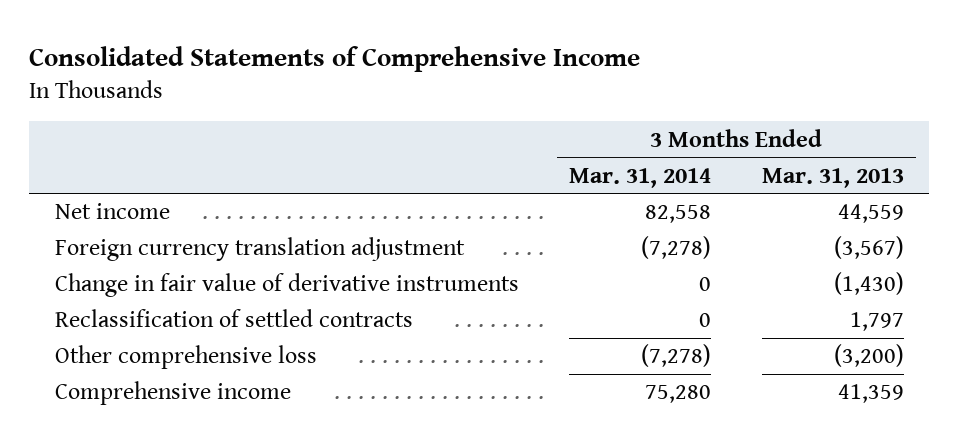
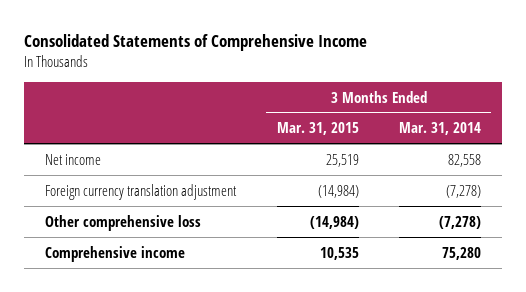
- | 3 Months Ended Mar. 31, 2014 | 3 Months Ended Mar. 31, 2013
+ | 3 Months Ended Mar. 31, 2015 | 3 Months Ended Mar. 31, 2014
- Change in fair value of derivative instruments | 0 | (1,430)
- Reclassification of settled contracts | 0 | 1,797

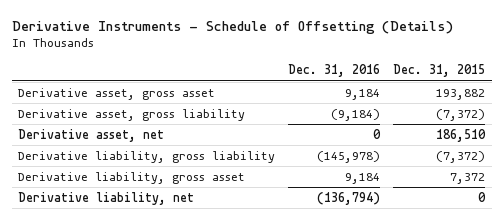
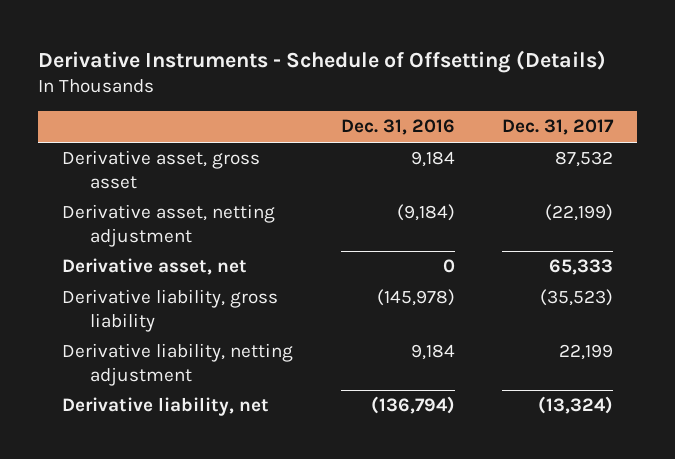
- | Dec. 31, 2016 | Dec. 31, 2015
+ | Dec. 31, 2016 | Dec. 31, 2017
- Derivative asset, gross liability | (9,184) | (7,372)
+ Derivative asset, netting adjustment | (9,184) | (22,199)
- Derivative liability, gross asset | 9,184 | 7,372
+ Derivative liability, netting adjustment | 9,184 | 22,199

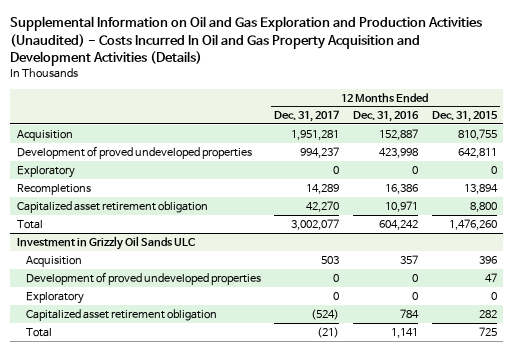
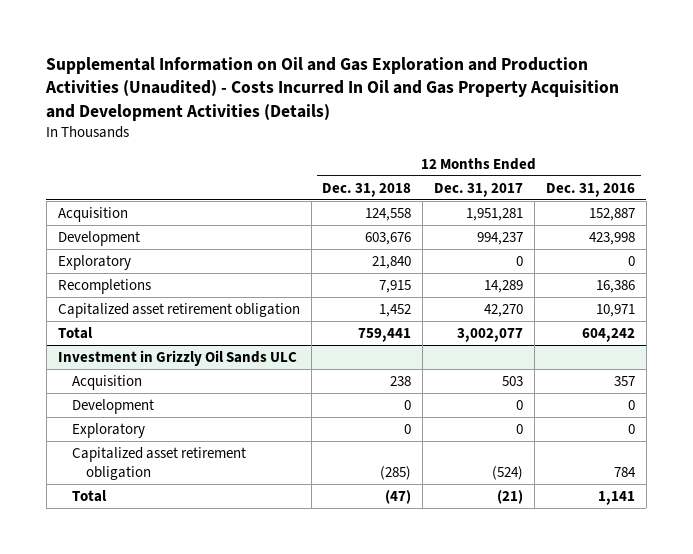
- | 12 Months Ended Dec. 31, 2017 | 12 Months Ended Dec. 31, 2016 | 12 Months Ended Dec. 31, 2015
+ | 12 Months Ended Dec. 31, 2018 | 12 Months Ended Dec. 31, 2017 | 12 Months Ended Dec. 31, 2016
- Development of proved undeveloped properties | 994,237 | 423,998 | 642,811
+ Development | 603,676 | 994,237 | 423,998
@ Investment in Grizzly Oil Sands ULC
- Development of proved undeveloped properties | 0 | 0 | 47
+ Development | 0 | 0 | 0

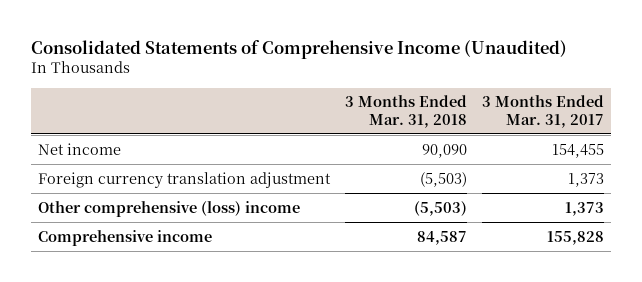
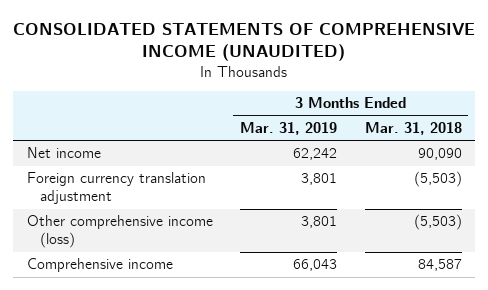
- Consolidated Statements of Comprehensive Income (Unaudited)
+ CONSOLIDATED STATEMENTS OF COMPREHENSIVE INCOME (UNAUDITED)
- | 3 Months Ended Mar. 31, 2018 | 3 Months Ended Mar. 31, 2017
+ | 3 Months Ended Mar. 31, 2019 | 3 Months Ended Mar. 31, 2018
- Other comprehensive (loss) income | (5,503) | 1,373
+ Other comprehensive income (loss) | 3,801 | (5,503)

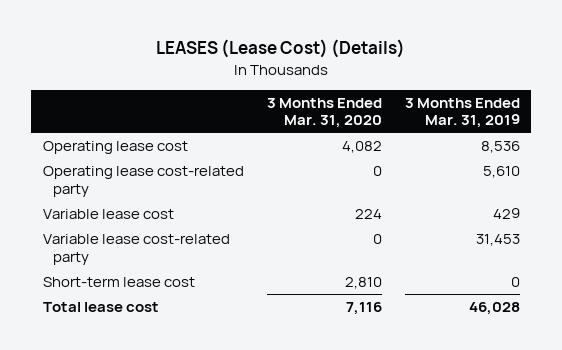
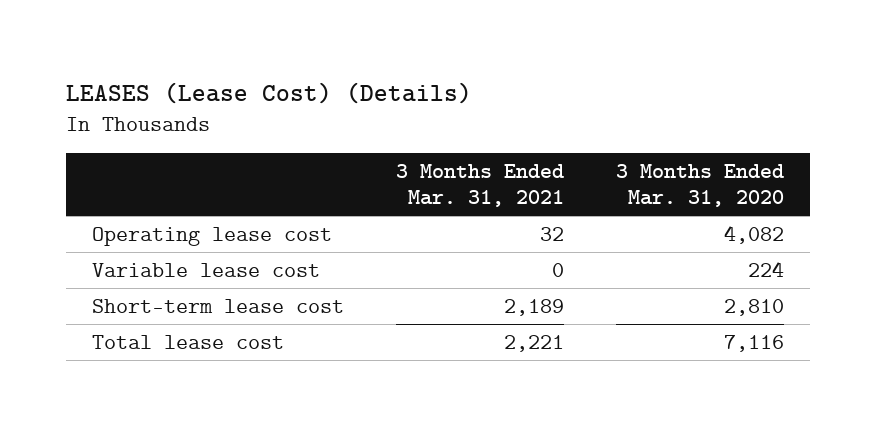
- | 3 Months Ended Mar. 31, 2020 | 3 Months Ended Mar. 31, 2019
+ | 3 Months Ended Mar. 31, 2021 | 3 Months Ended Mar. 31, 2020
- Operating lease cost-related party | 0 | 5,610
- Variable lease cost-related party | 0 | 31,453

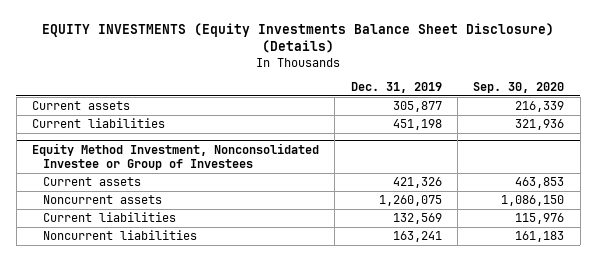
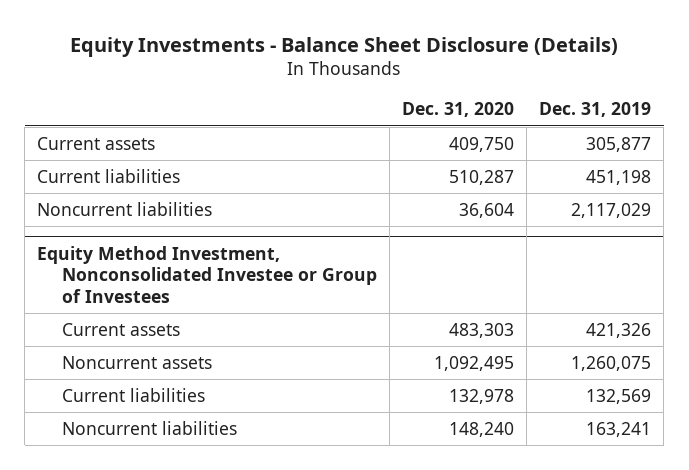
- EQUITY INVESTMENTS (Equity Investments Balance Sheet Disclosure) (Details)
+ Equity Investments - Balance Sheet Disclosure (Details)
- | Dec. 31, 2019 | Sep. 30, 2020
+ | Dec. 31, 2020 | Dec. 31, 2019
+ Noncurrent liabilities | 36,604 | 2,117,029

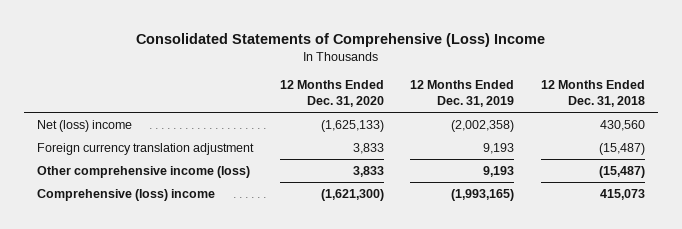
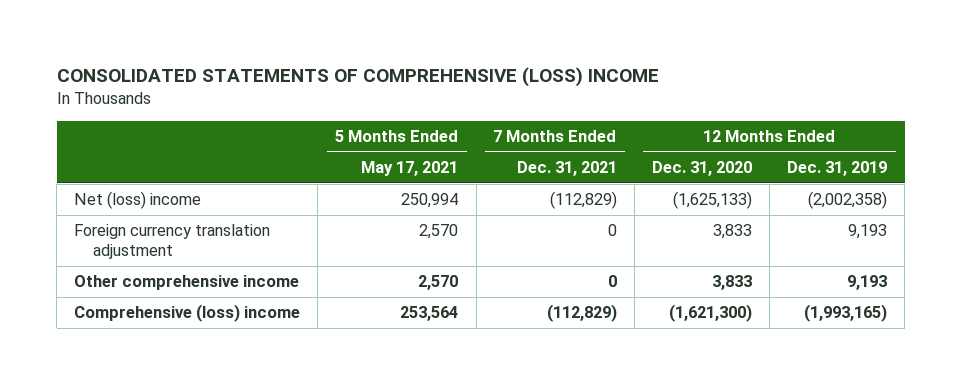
- Consolidated Statements of Comprehensive (Loss) Income
+ CONSOLIDATED STATEMENTS OF COMPREHENSIVE (LOSS) INCOME
- | 12 Months Ended Dec. 31, 2020 | 12 Months Ended Dec. 31, 2019 | 12 Months Ended Dec. 31, 2018
+ | 5 Months Ended May 17, 2021 | 7 Months Ended Dec. 31, 2021 | 12 Months Ended Dec. 31, 2020 | 12 Months Ended Dec. 31, 2019
- Other comprehensive income (loss) | 3,833 | 9,193 | (15,487)
+ Other comprehensive income | 2,570 | 0 | 3,833 | 9,193

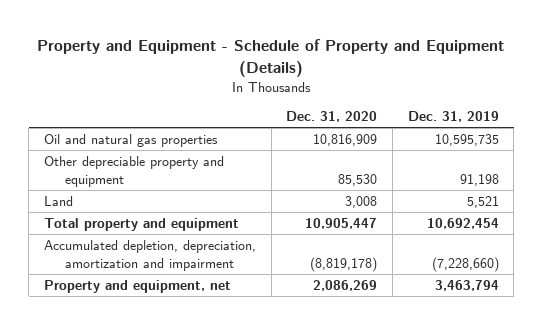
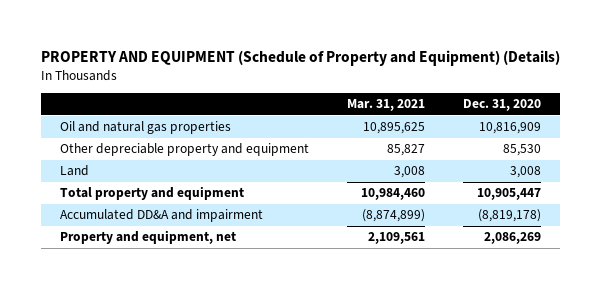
- Property and Equipment - Schedule of Property and Equipment (Details)
+ PROPERTY AND EQUIPMENT (Schedule of Property and Equipment) (Details)
- | Dec. 31, 2020 | Dec. 31, 2019
+ | Mar. 31, 2021 | Dec. 31, 2020
- Accumulated depletion, depreciation, amortization and impairment | (8,819,178) | (7,228,660)
+ Accumulated DD&A and impairment | (8,874,899) | (8,819,178)

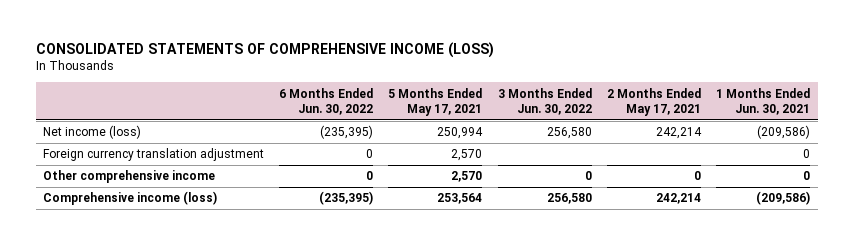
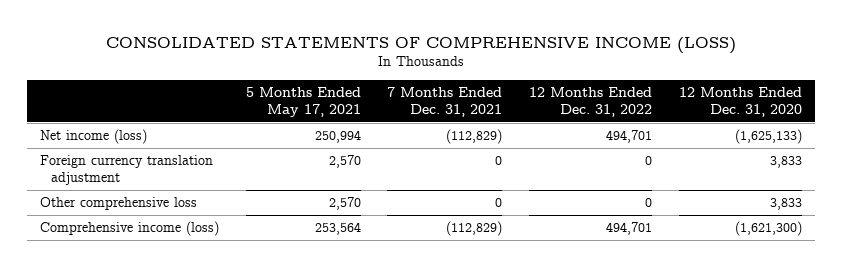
- | 6 Months Ended Jun. 30, 2022 | 5 Months Ended May 17, 2021 | 3 Months Ended Jun. 30, 2022 | 2 Months Ended May 17, 2021 | 1 Months Ended Jun. 30, 2021
+ | 5 Months Ended May 17, 2021 | 7 Months Ended Dec. 31, 2021 | 12 Months Ended Dec. 31, 2022 | 12 Months Ended Dec. 31, 2020
- Other comprehensive income | 0 | 2,570 | 0 | 0 | 0
+ Other comprehensive loss | 2,570 | 0 | 0 | 3,833

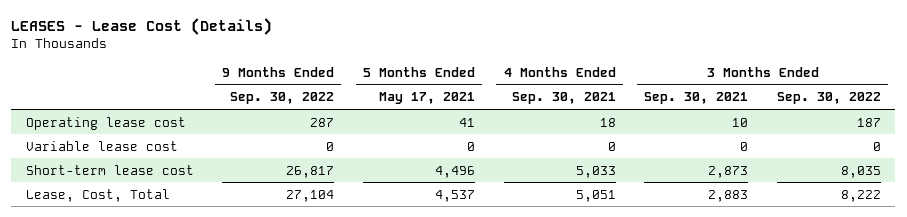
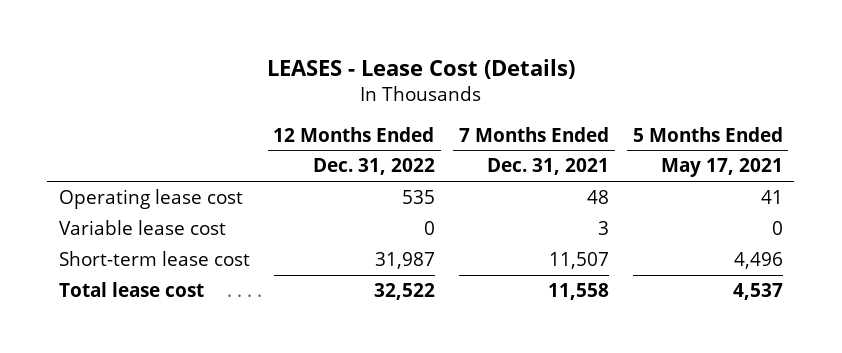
- | 9 Months Ended Sep. 30, 2022 | 5 Months Ended May 17, 2021 | 4 Months Ended Sep. 30, 2021 | 3 Months Ended Sep. 30, 2021 | 3 Months Ended Sep. 30, 2022
+ | 12 Months Ended Dec. 31, 2022 | 7 Months Ended Dec. 31, 2021 | 5 Months Ended May 17, 2021
- Lease, Cost, Total | 27,104 | 4,537 | 5,051 | 2,883 | 8,222
+ Total lease cost | 32,522 | 11,558 | 4,537

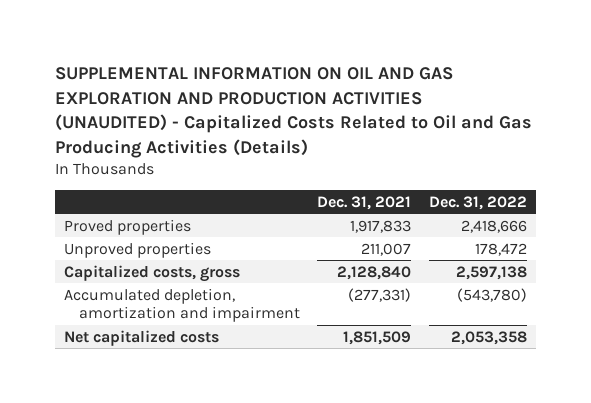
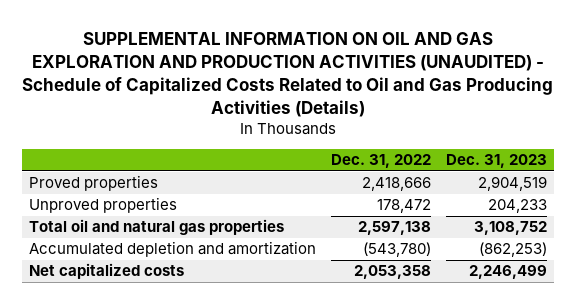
- SUPPLEMENTAL INFORMATION ON OIL AND GAS EXPLORATION AND PRODUCTION ACTIVITIES (UNAUDITED) - Capitalized Costs Related to Oil and Gas Producing Activities (Details)
+ SUPPLEMENTAL INFORMATION ON OIL AND GAS EXPLORATION AND PRODUCTION ACTIVITIES (UNAUDITED) - Schedule of Capitalized Costs Related to Oil and Gas Producing Activities (Details)
- | Dec. 31, 2021 | Dec. 31, 2022
+ | Dec. 31, 2022 | Dec. 31, 2023
- Capitalized costs, gross | 2,128,840 | 2,597,138
- Accumulated depletion, amortization and impairment | (277,331) | (543,780)
+ Total oil and natural gas properties | 2,597,138 | 3,108,752
+ Accumulated depletion and amortization | (543,780) | (862,253)

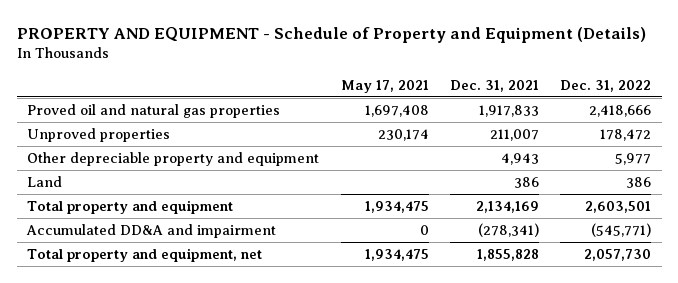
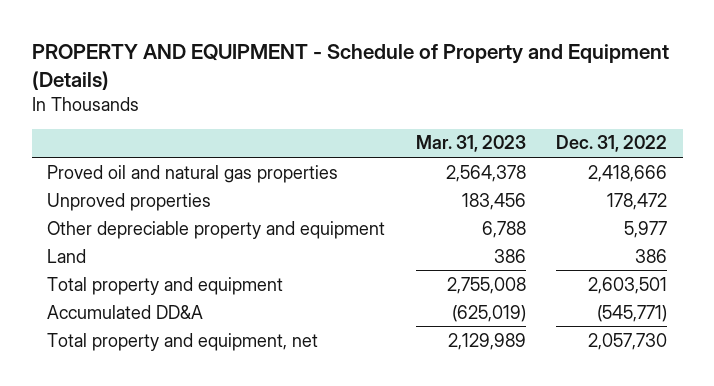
- | May 17, 2021 | Dec. 31, 2021 | Dec. 31, 2022
+ | Mar. 31, 2023 | Dec. 31, 2022
- Accumulated DD&A and impairment | 0 | (278,341) | (545,771)
+ Accumulated DD&A | (625,019) | (545,771)

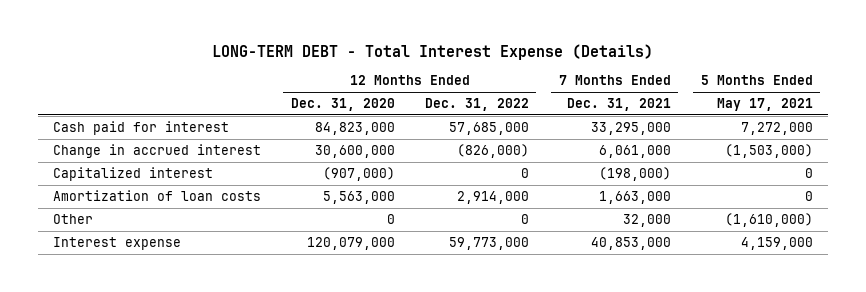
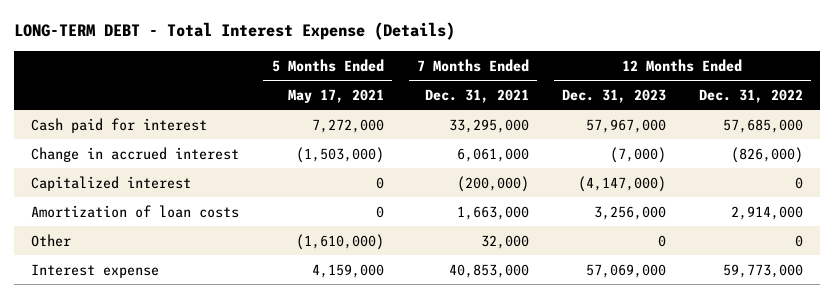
- | 12 Months Ended Dec. 31, 2020 | 12 Months Ended Dec. 31, 2022 | 7 Months Ended Dec. 31, 2021 | 5 Months Ended May 17, 2021
+ | 5 Months Ended May 17, 2021 | 7 Months Ended Dec. 31, 2021 | 12 Months Ended Dec. 31, 2023 | 12 Months Ended Dec. 31, 2022
- Capitalized interest | (907,000) | 0 | (198,000) | 0
+ Capitalized interest | 0 | (200,000) | (4,147,000) | 0

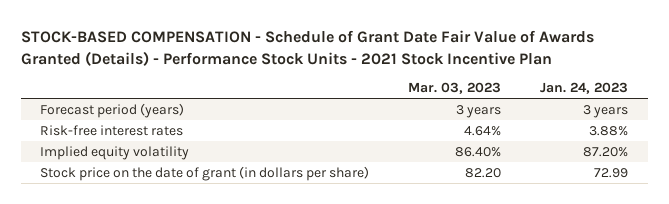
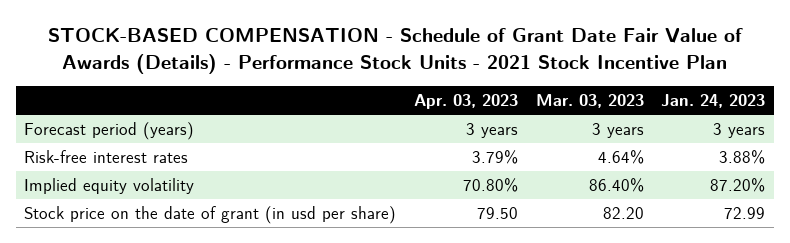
- STOCK-BASED COMPENSATION - Schedule of Grant Date Fair Value of Awards Granted (Details) - Performance Stock Units - 2021 Stock Incentive Plan
+ STOCK-BASED COMPENSATION - Schedule of Grant Date Fair Value of Awards (Details) - Performance Stock Units - 2021 Stock Incentive Plan
- | Mar. 03, 2023 | Jan. 24, 2023
+ | Apr. 03, 2023 | Mar. 03, 2023 | Jan. 24, 2023
- Stock price on the date of grant (in dollars per share) | 82.20 | 72.99
+ Stock price on the date of grant (in usd per share) | 79.50 | 82.20 | 72.99

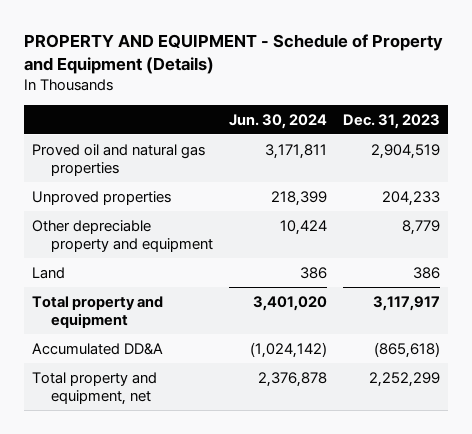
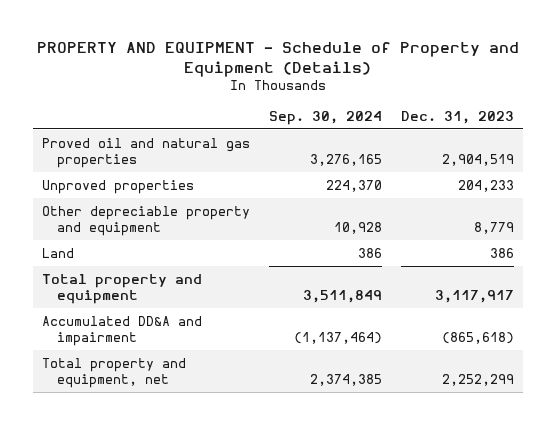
- | Jun. 30, 2024 | Dec. 31, 2023
+ | Sep. 30, 2024 | Dec. 31, 2023
- Accumulated DD&A | (1,024,142) | (865,618)
+ Accumulated DD&A and impairment | (1,137,464) | (865,618)

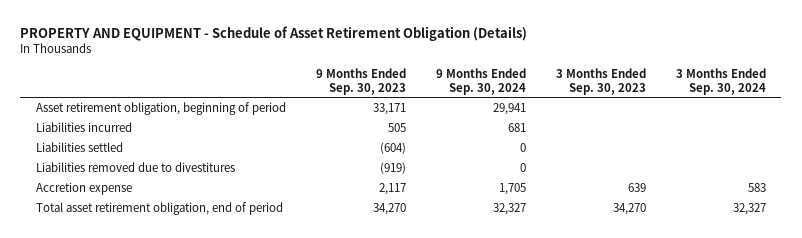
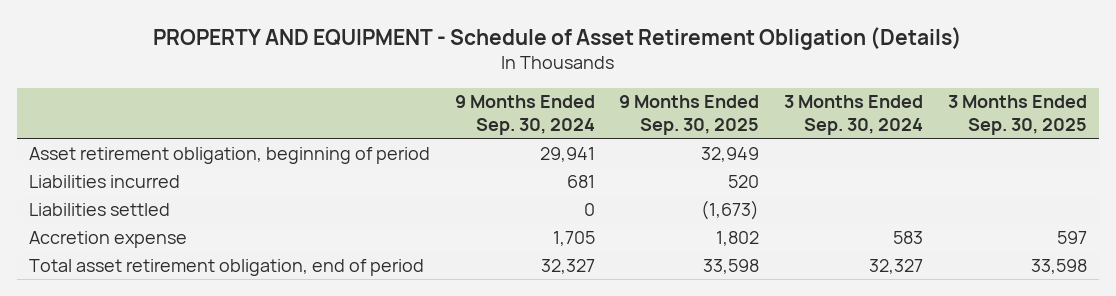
- | 9 Months Ended Sep. 30, 2023 | 9 Months Ended Sep. 30, 2024 | 3 Months Ended Sep. 30, 2023 | 3 Months Ended Sep. 30, 2024
+ | 9 Months Ended Sep. 30, 2024 | 9 Months Ended Sep. 30, 2025 | 3 Months Ended Sep. 30, 2024 | 3 Months Ended Sep. 30, 2025
- Liabilities removed due to divestitures | (919) | 0 | |

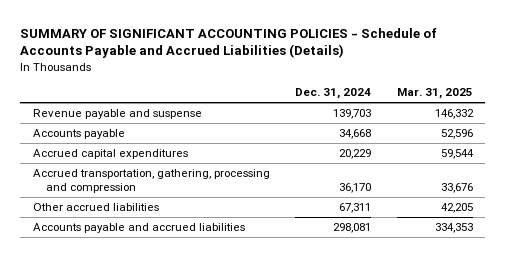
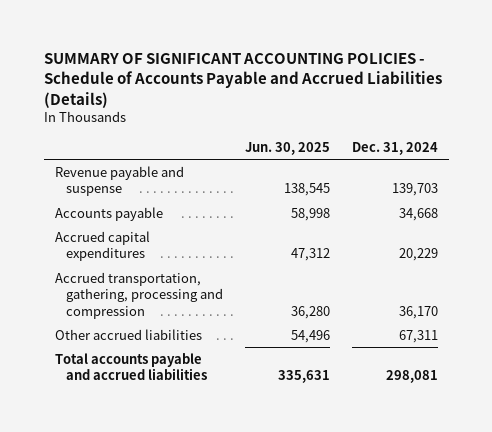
- | Dec. 31, 2024 | Mar. 31, 2025
+ | Jun. 30, 2025 | Dec. 31, 2024
- Accounts payable and accrued liabilities | 298,081 | 334,353
+ Total accounts payable and accrued liabilities | 335,631 | 298,081

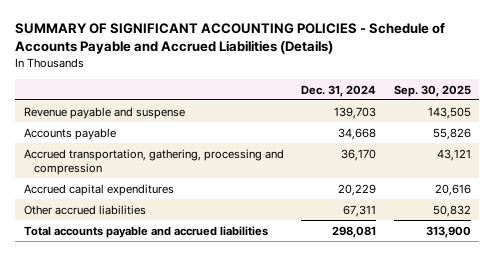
- | Jun. 30, 2025 | Dec. 31, 2024
+ | Dec. 31, 2024 | Sep. 30, 2025
moved down: Accrued capital expenditures | 20,229 | 20,616

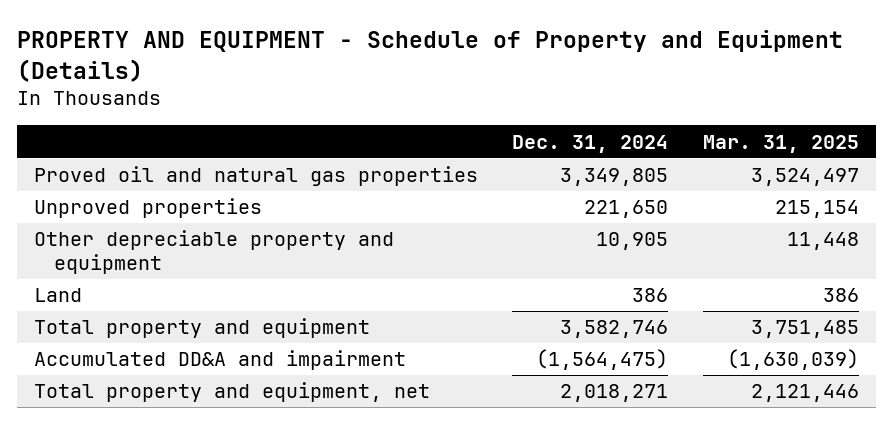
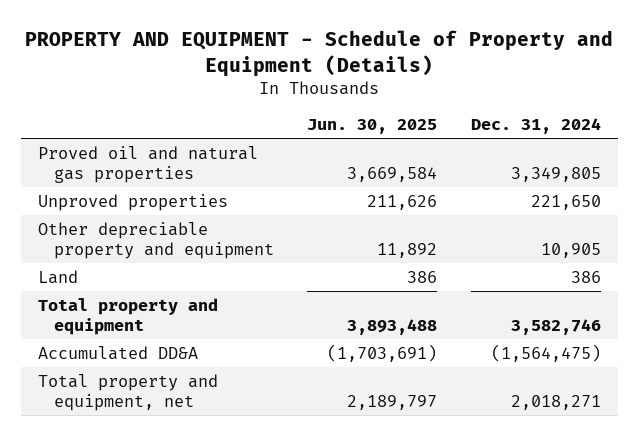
- | Dec. 31, 2024 | Mar. 31, 2025
+ | Jun. 30, 2025 | Dec. 31, 2024
- Accumulated DD&A and impairment | (1,564,475) | (1,630,039)
+ Accumulated DD&A | (1,703,691) | (1,564,475)

